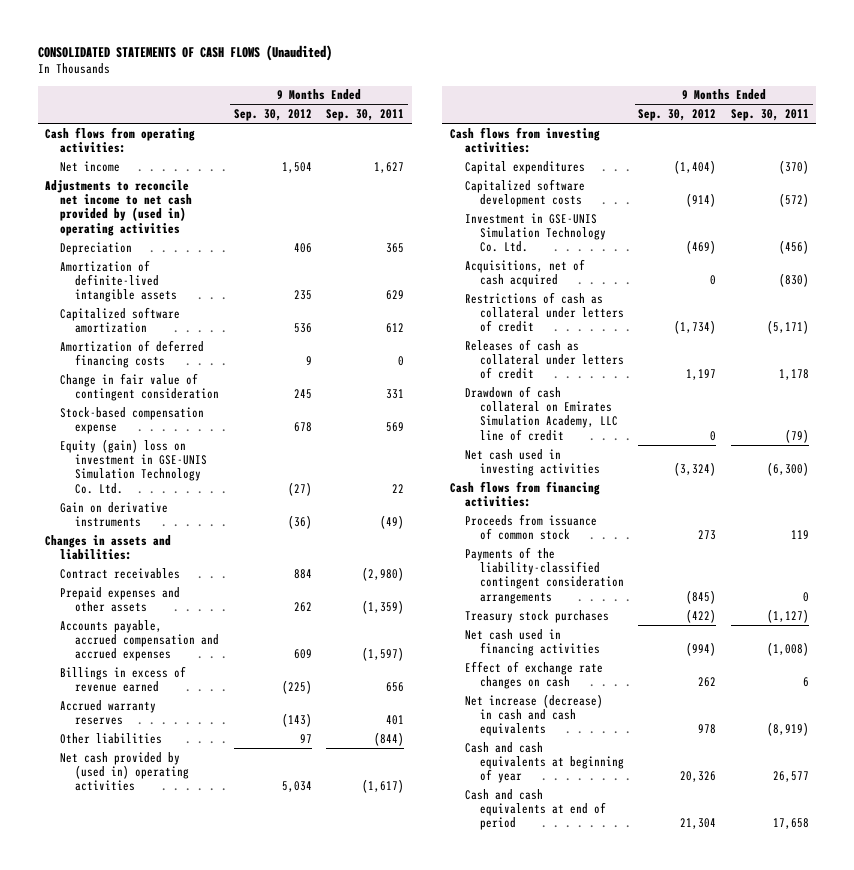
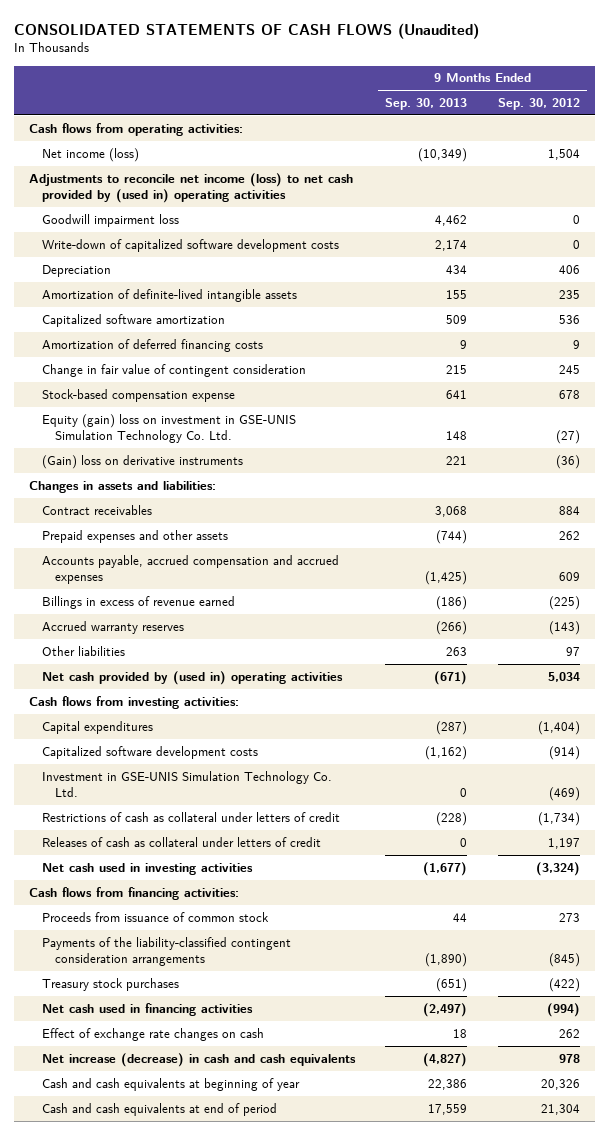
- | 9 Months Ended Sep. 30, 2012 | 9 Months Ended Sep. 30, 2011
+ | 9 Months Ended Sep. 30, 2013 | 9 Months Ended Sep. 30, 2012
- Net income | 1,504 | 1,627
- Adjustments to reconcile net income to net cash provided by (used in) operating activities
+ Net income (loss) | (10,349) | 1,504
+ Adjustments to reconcile net income (loss) to net cash provided by (used in) operating activities
+ Goodwill impairment loss | 4,462 | 0
+ Write-down of capitalized software development costs | 2,174 | 0
- Gain on derivative instruments | (36) | (49)
+ (Gain) loss on derivative instruments | 221 | (36)
- Acquisitions, net of cash acquired | 0 | (830)
- Drawdown of cash collateral on Emirates Simulation Academy, LLC line of credit | 0 | (79)

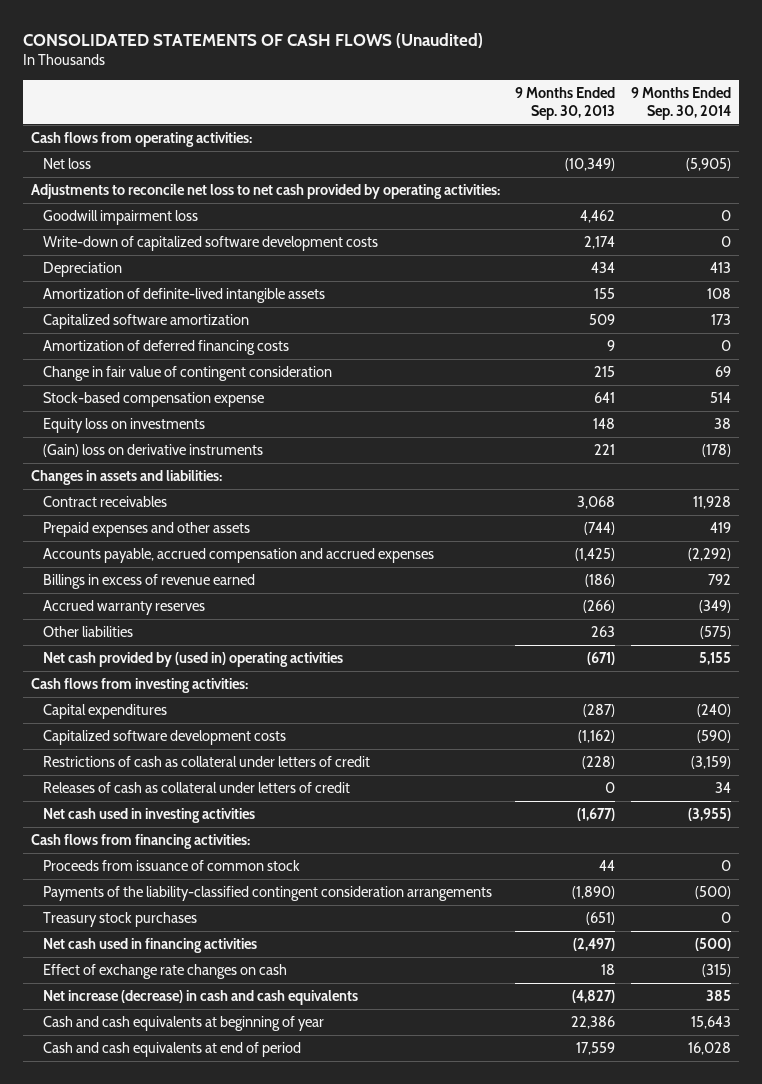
- | 9 Months Ended Sep. 30, 2013 | 9 Months Ended Sep. 30, 2012
+ | 9 Months Ended Sep. 30, 2013 | 9 Months Ended Sep. 30, 2014
- Net income (loss) | (10,349) | 1,504
- Adjustments to reconcile net income (loss) to net cash provided by (used in) operating activities
+ Net loss | (10,349) | (5,905)
+ Adjustments to reconcile net loss to net cash provided by operating activities:
- Equity (gain) loss on investment in GSE-UNIS Simulation Technology Co. Ltd. | 148 | (27)
+ Equity loss on investments | 148 | 38
- Investment in GSE-UNIS Simulation Technology Co. Ltd. | 0 | (469)

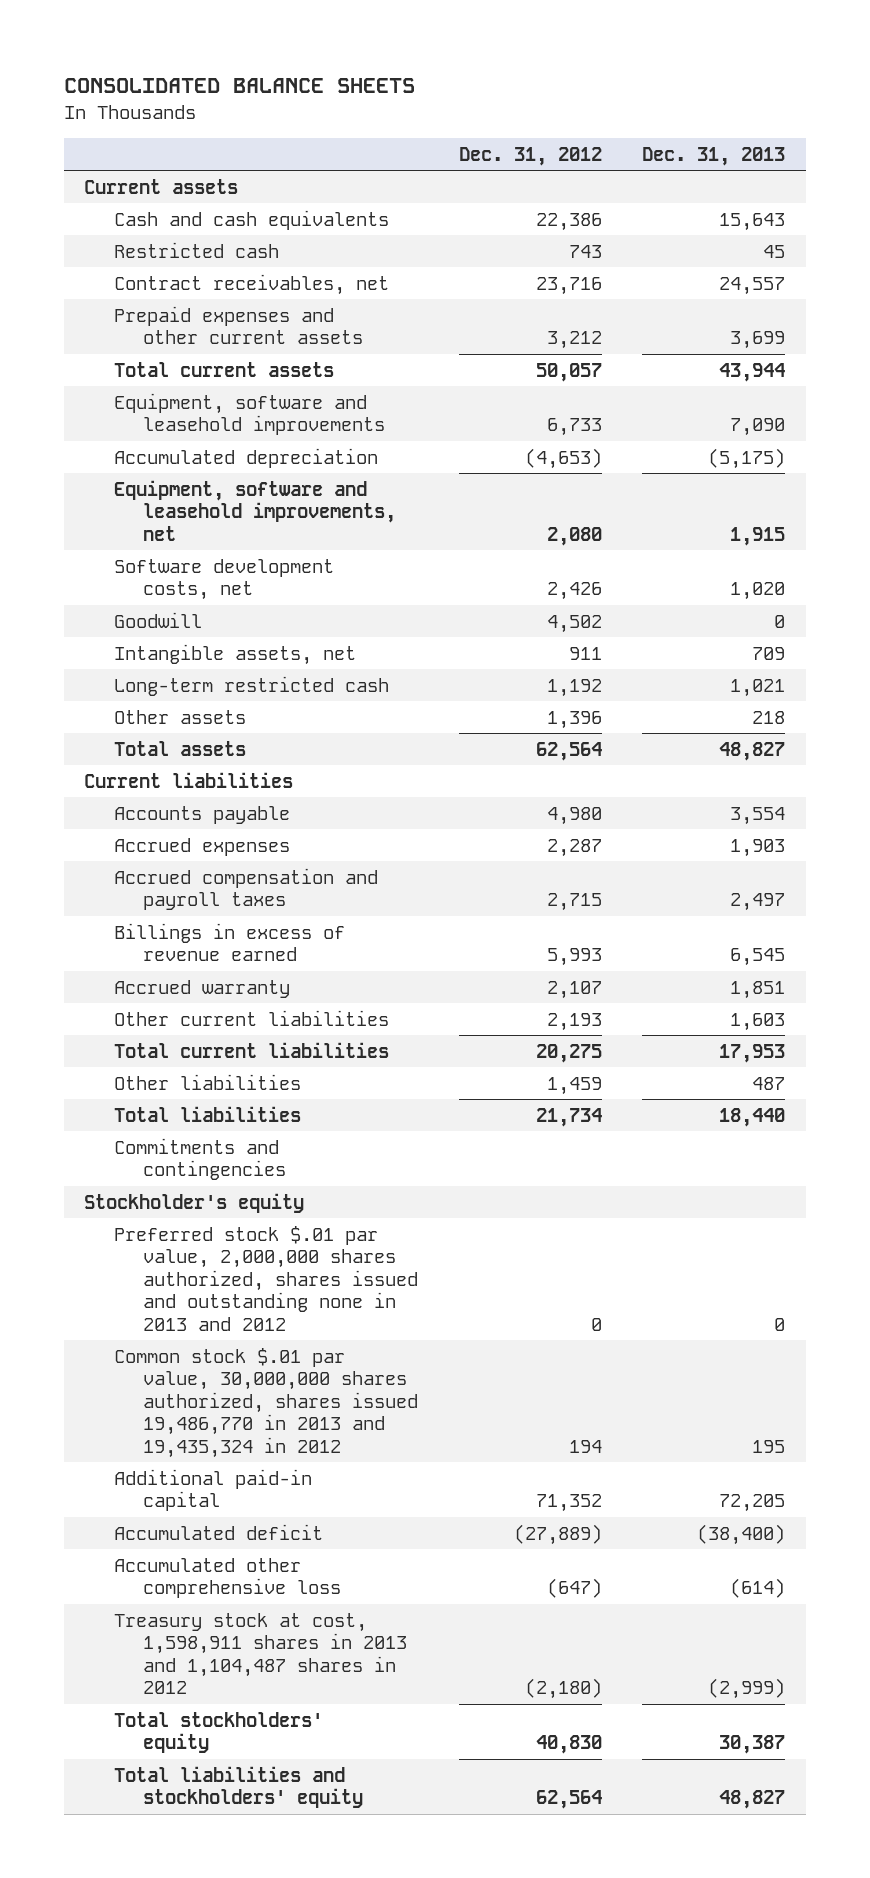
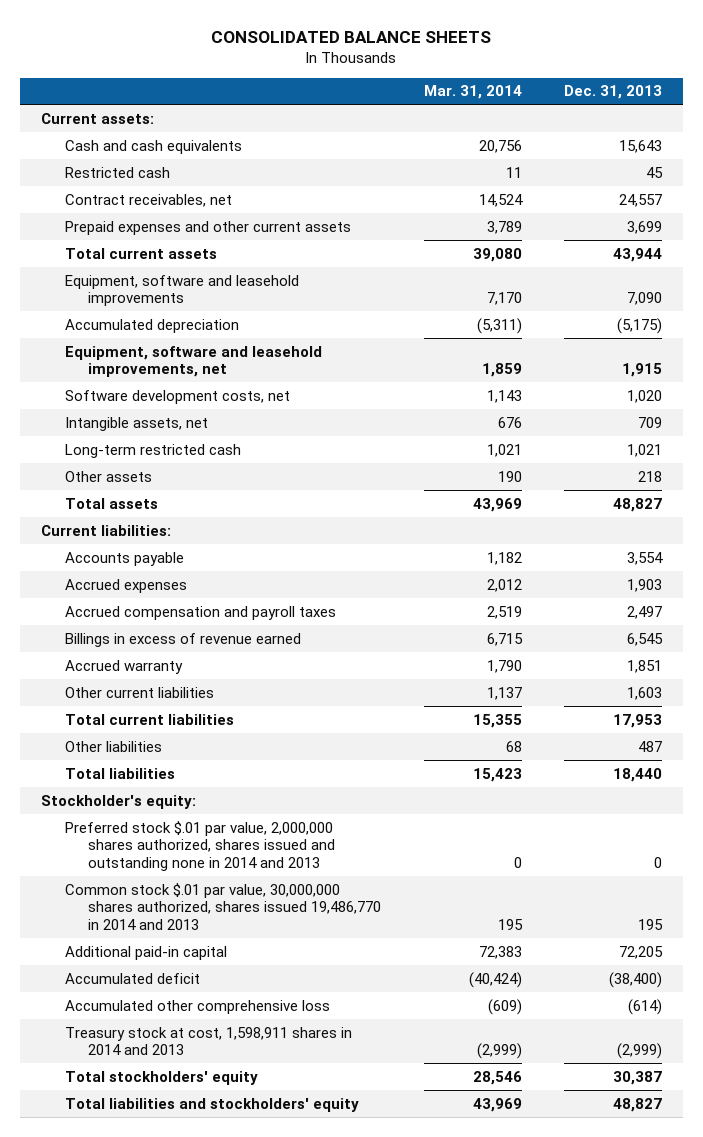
- | Dec. 31, 2012 | Dec. 31, 2013
+ | Mar. 31, 2014 | Dec. 31, 2013
- Current assets
+ Current assets:
- Goodwill | 4,502 | 0
- Current liabilities
+ Current liabilities:
- Commitments and contingencies
- Stockholder's equity
- Preferred stock $.01 par value, 2,000,000 shares authorized, shares issued and outstanding none in 2013 and 2012 | 0 | 0
- Common stock $.01 par value, 30,000,000 shares authorized, shares issued 19,486,770 in 2013 and 19,435,324 in 2012 | 194 | 195
+ Stockholder's equity:
+ Preferred stock $.01 par value, 2,000,000 shares authorized, shares issued and outstanding none in 2014 and 2013 | 0 | 0
+ Common stock $.01 par value, 30,000,000 shares authorized, shares issued 19,486,770 in 2014 and 2013 | 195 | 195
- Treasury stock at cost, 1,598,911 shares in 2013 and 1,104,487 shares in 2012 | (2,180) | (2,999)
+ Treasury stock at cost, 1,598,911 shares in 2014 and 2013 | (2,999) | (2,999)

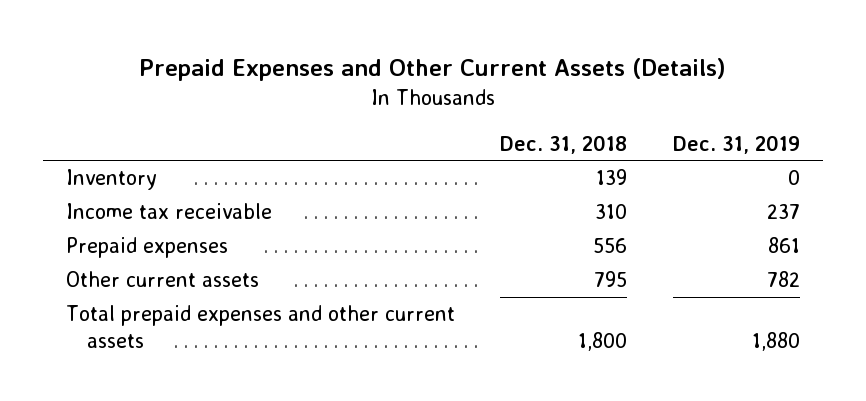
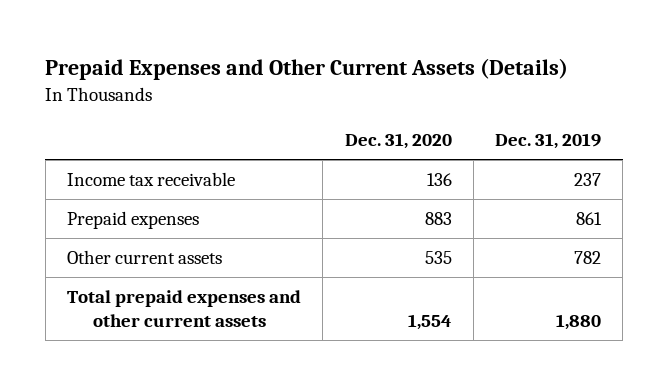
- | Dec. 31, 2018 | Dec. 31, 2019
+ | Dec. 31, 2020 | Dec. 31, 2019
- Inventory | 139 | 0

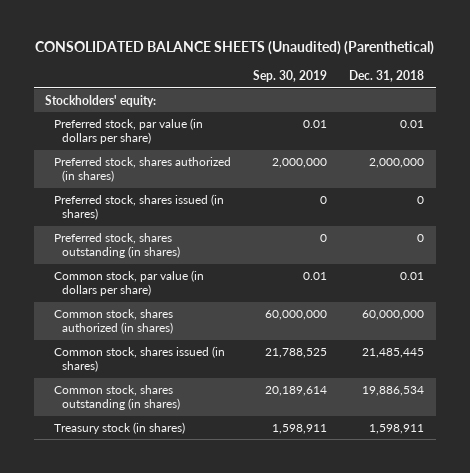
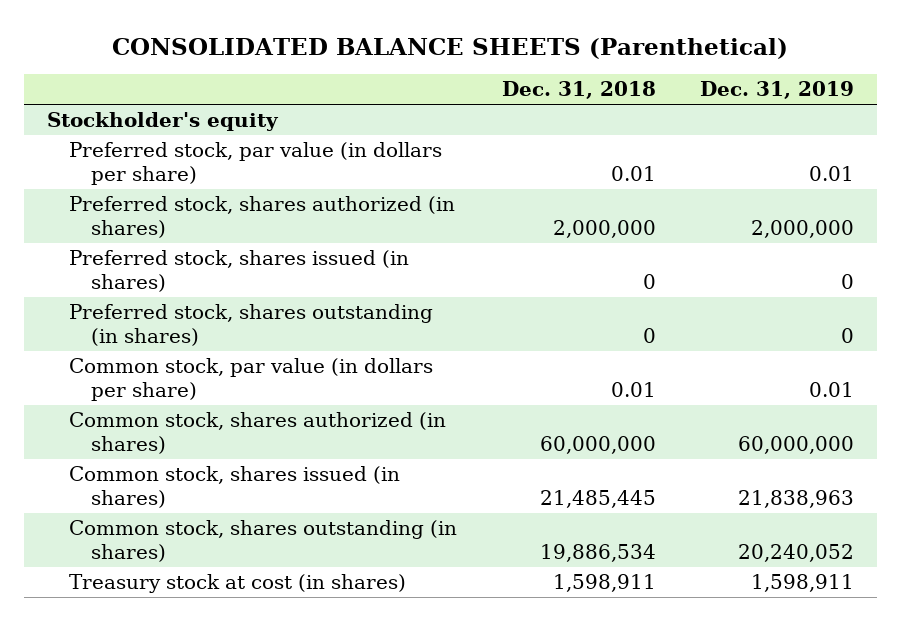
- CONSOLIDATED BALANCE SHEETS (Unaudited) (Parenthetical)
+ CONSOLIDATED BALANCE SHEETS (Parenthetical)
- | Sep. 30, 2019 | Dec. 31, 2018
+ | Dec. 31, 2018 | Dec. 31, 2019
- Stockholders' equity:
+ Stockholder's equity
- Treasury stock (in shares) | 1,598,911 | 1,598,911
+ Treasury stock at cost (in shares) | 1,598,911 | 1,598,911

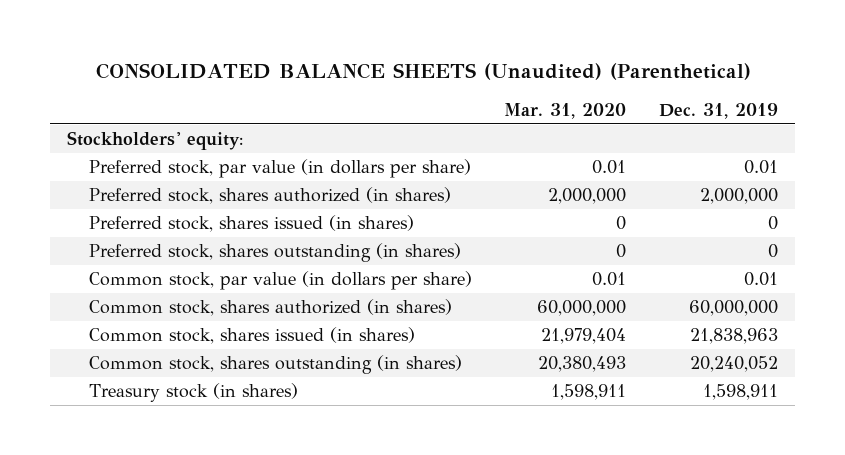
- CONSOLIDATED BALANCE SHEETS (Parenthetical)
+ CONSOLIDATED BALANCE SHEETS (Unaudited) (Parenthetical)
- | Dec. 31, 2018 | Dec. 31, 2019
+ | Mar. 31, 2020 | Dec. 31, 2019
- Stockholder's equity
+ Stockholders' equity:
- Treasury stock at cost (in shares) | 1,598,911 | 1,598,911
+ Treasury stock (in shares) | 1,598,911 | 1,598,911

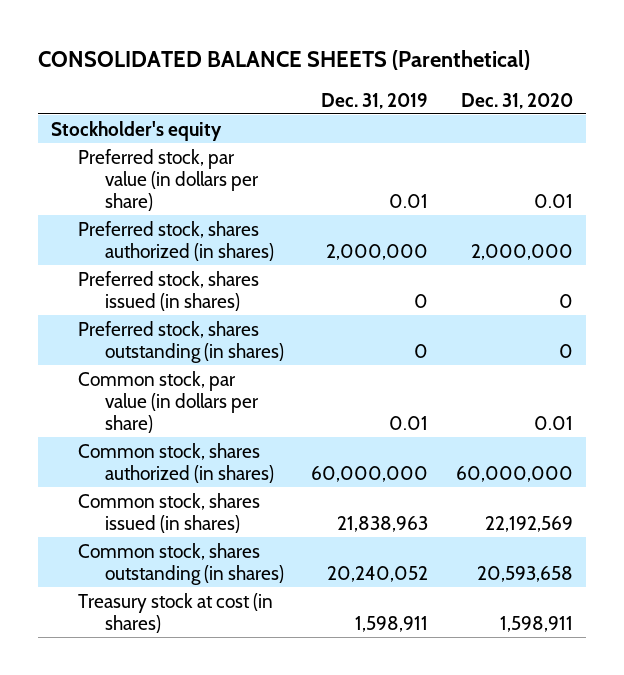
- CONSOLIDATED BALANCE SHEETS (Unaudited) (Parenthetical)
+ CONSOLIDATED BALANCE SHEETS (Parenthetical)
- | Mar. 31, 2020 | Dec. 31, 2019
+ | Dec. 31, 2019 | Dec. 31, 2020
- Stockholders' equity:
+ Stockholder's equity
- Treasury stock (in shares) | 1,598,911 | 1,598,911
+ Treasury stock at cost (in shares) | 1,598,911 | 1,598,911

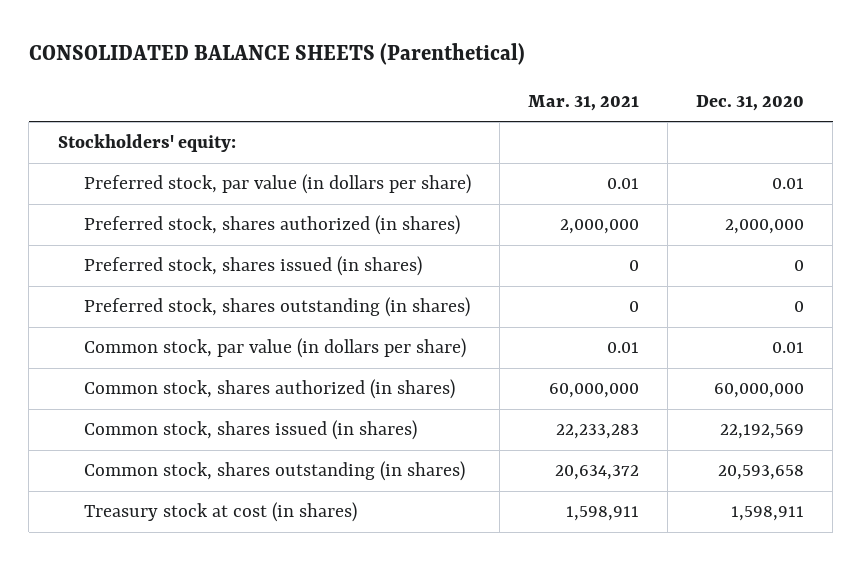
- | Dec. 31, 2019 | Dec. 31, 2020
+ | Mar. 31, 2021 | Dec. 31, 2020
- Stockholder's equity
+ Stockholders' equity:

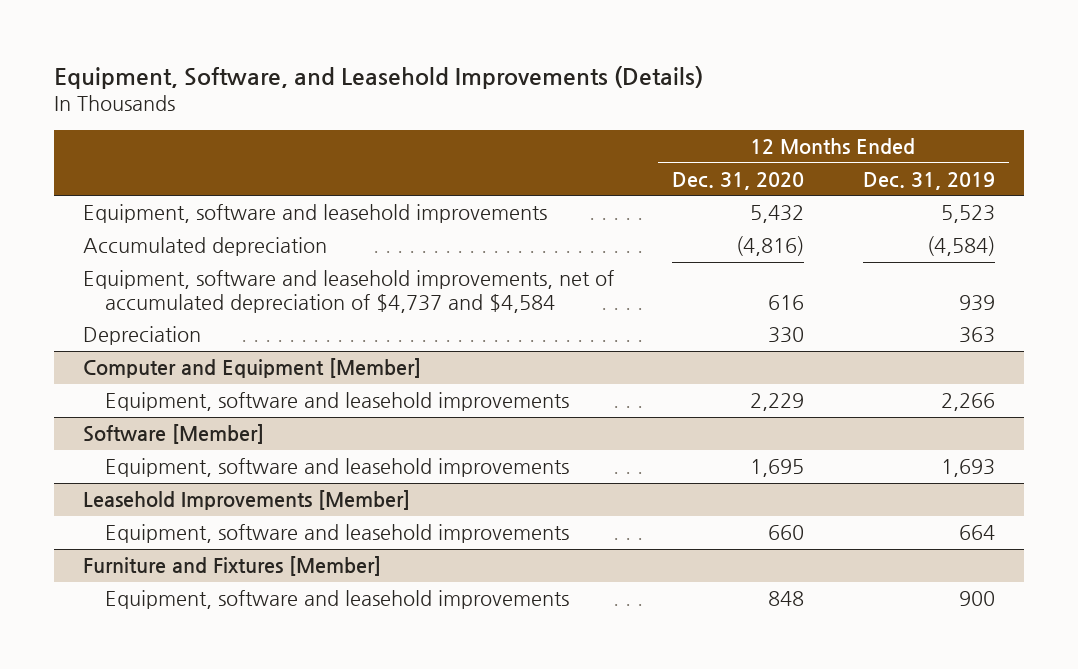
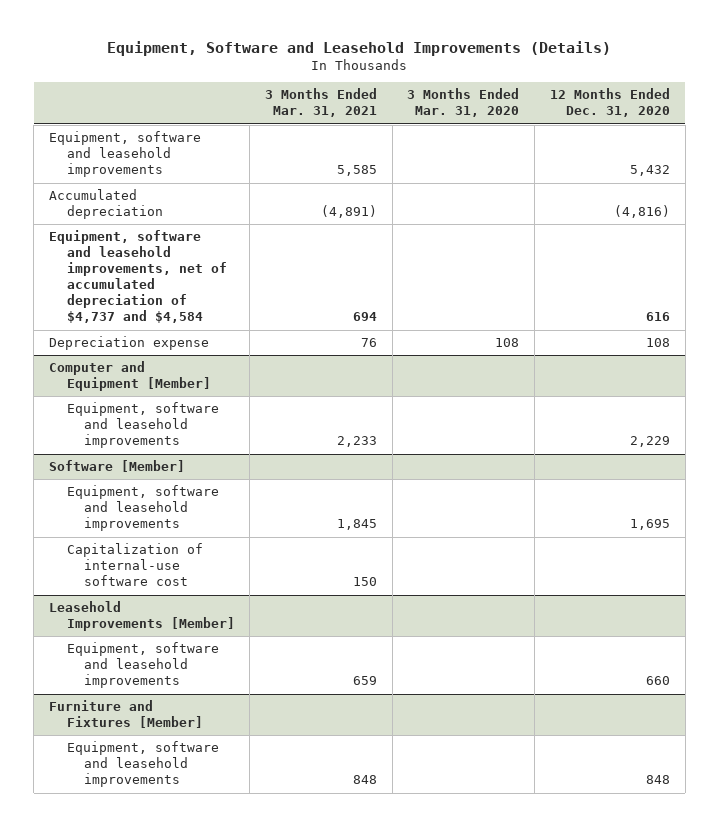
- Equipment, Software, and Leasehold Improvements (Details)
+ Equipment, Software and Leasehold Improvements (Details)
- | 12 Months Ended Dec. 31, 2020 | 12 Months Ended Dec. 31, 2019
+ | 3 Months Ended Mar. 31, 2021 | 3 Months Ended Mar. 31, 2020 | 12 Months Ended Dec. 31, 2020
- Depreciation | 330 | 363
+ Depreciation expense | 76 | 108 | 108
@ Software [Member]
+ Capitalization of internal-use software cost | 150 | |

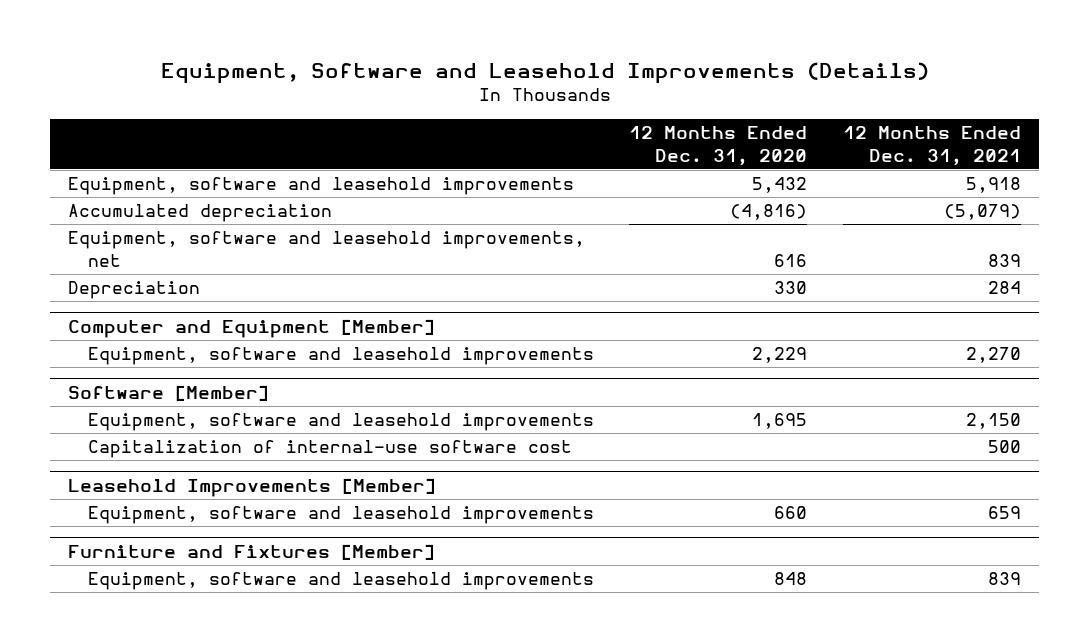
- | 3 Months Ended Mar. 31, 2021 | 3 Months Ended Mar. 31, 2020 | 12 Months Ended Dec. 31, 2020
+ | 12 Months Ended Dec. 31, 2020 | 12 Months Ended Dec. 31, 2021
- Equipment, software and leasehold improvements, net of accumulated depreciation of $4,737 and $4,584 | 694 | | 616
- Depreciation expense | 76 | 108 | 108
+ Equipment, software and leasehold improvements, net | 616 | 839
+ Depreciation | 330 | 284

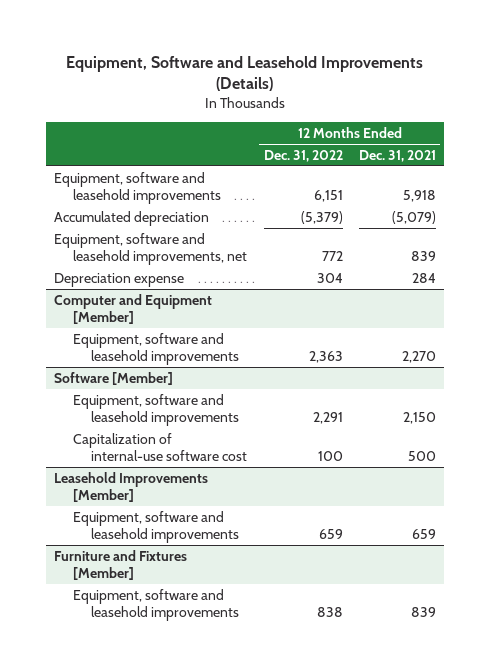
- | 12 Months Ended Dec. 31, 2020 | 12 Months Ended Dec. 31, 2021
+ | 12 Months Ended Dec. 31, 2022 | 12 Months Ended Dec. 31, 2021
- Depreciation | 330 | 284
+ Depreciation expense | 304 | 284

